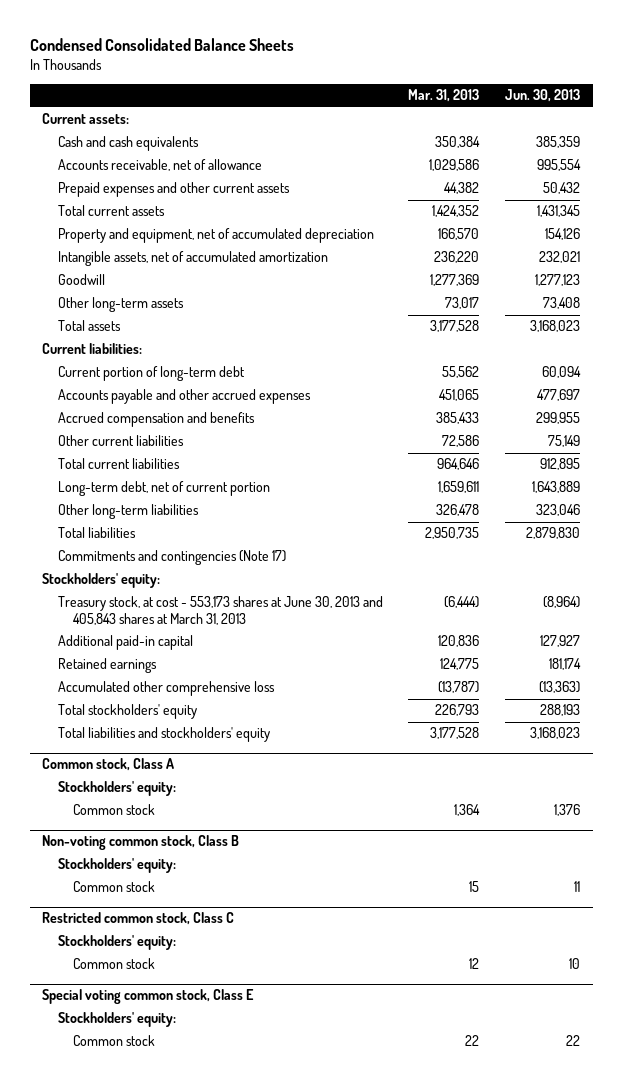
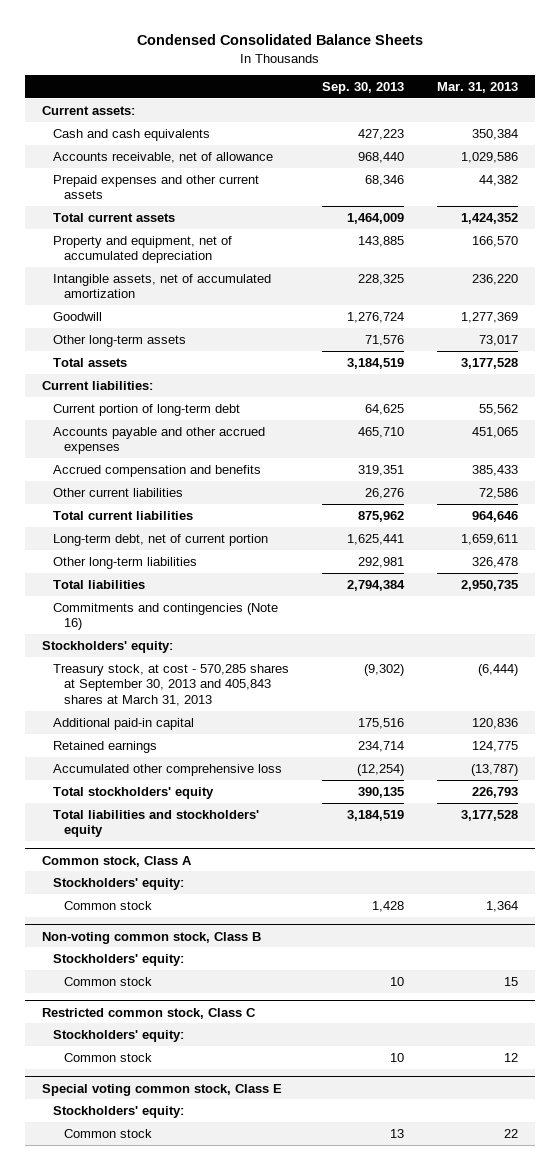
- | Mar. 31, 2013 | Jun. 30, 2013
+ | Sep. 30, 2013 | Mar. 31, 2013
- Commitments and contingencies (Note 17)
+ Commitments and contingencies (Note 16)
- Treasury stock, at cost - 553,173 shares at June 30, 2013 and 405,843 shares at March 31, 2013 | (6,444) | (8,964)
+ Treasury stock, at cost - 570,285 shares at September 30, 2013 and 405,843 shares at March 31, 2013 | (9,302) | (6,444)

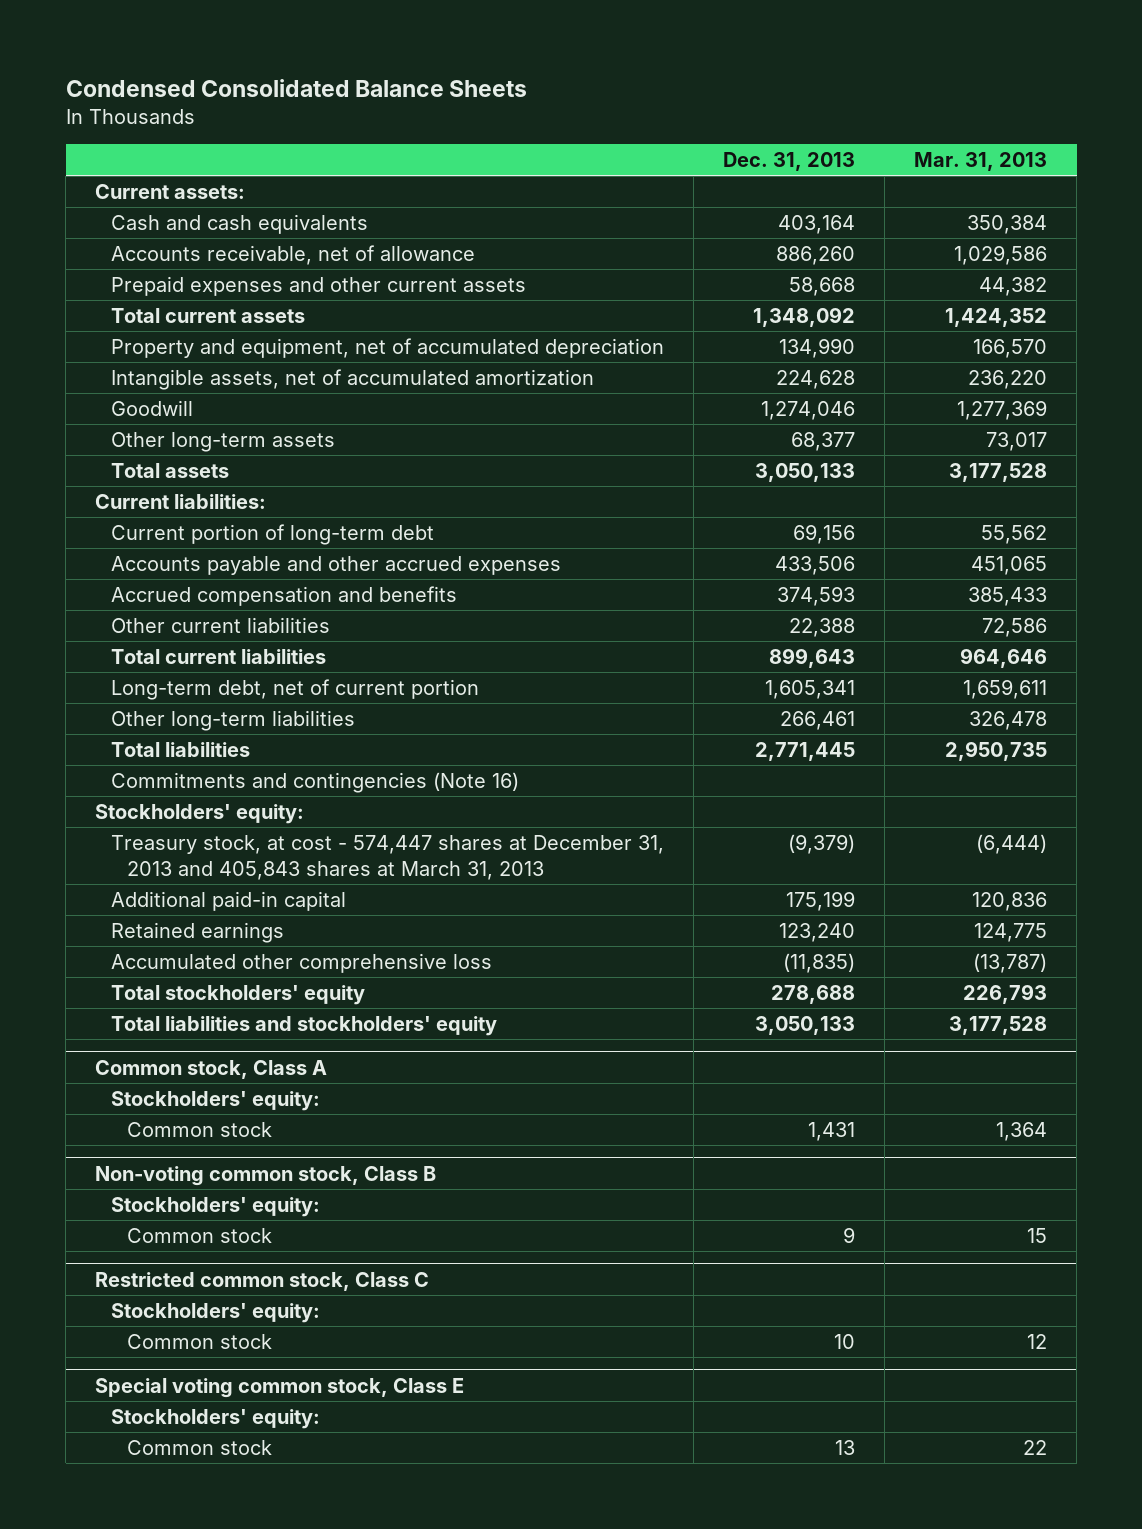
- | Sep. 30, 2013 | Mar. 31, 2013
+ | Dec. 31, 2013 | Mar. 31, 2013
- Treasury stock, at cost - 570,285 shares at September 30, 2013 and 405,843 shares at March 31, 2013 | (9,302) | (6,444)
+ Treasury stock, at cost - 574,447 shares at December 31, 2013 and 405,843 shares at March 31, 2013 | (9,379) | (6,444)

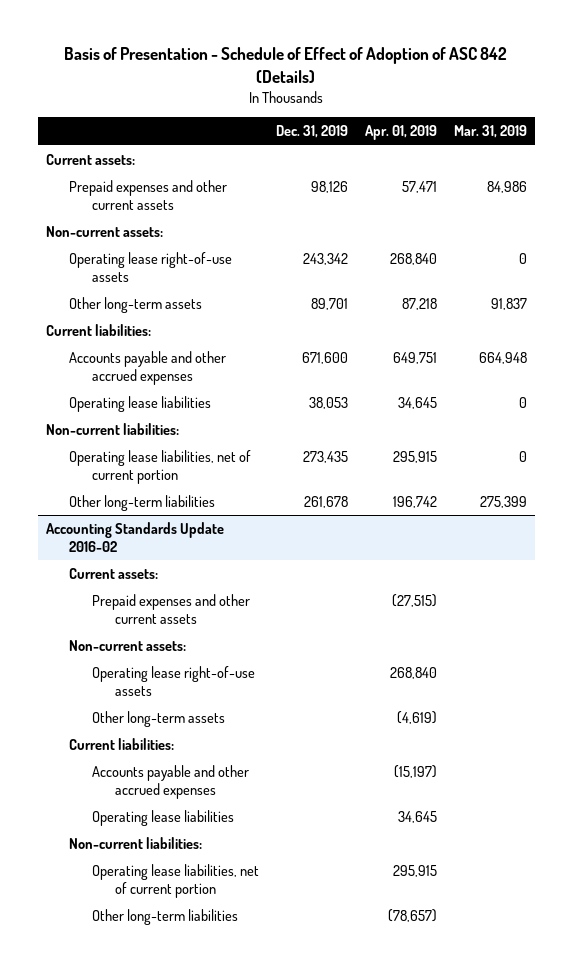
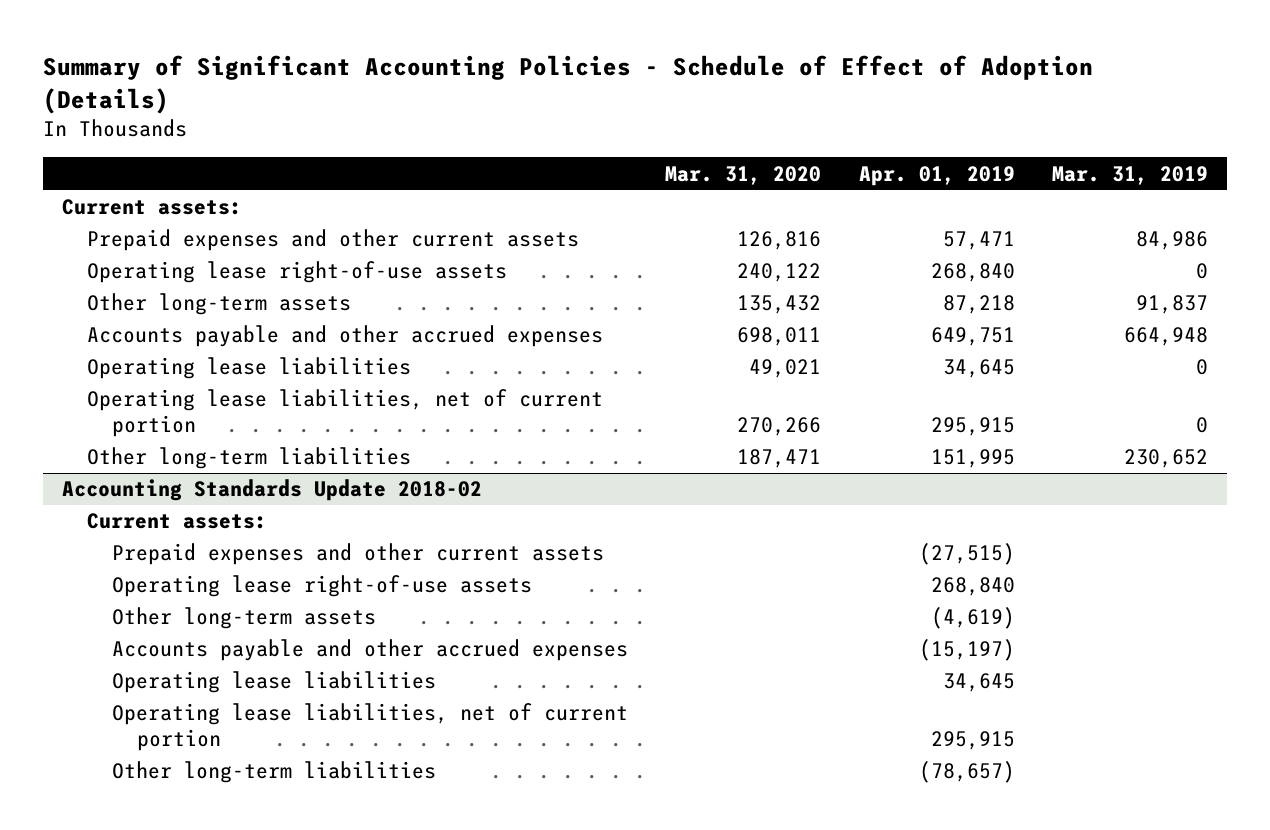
- Basis of Presentation - Schedule of Effect of Adoption of ASC 842 (Details)
+ Summary of Significant Accounting Policies - Schedule of Effect of Adoption (Details)
- | Dec. 31, 2019 | Apr. 01, 2019 | Mar. 31, 2019
+ | Mar. 31, 2020 | Apr. 01, 2019 | Mar. 31, 2019
- Non-current assets:
- Current liabilities:
- Non-current liabilities:
- Other long-term liabilities | 261,678 | 196,742 | 275,399
- Accounting Standards Update 2016-02
+ Other long-term liabilities | 187,471 | 151,995 | 230,652
+ Accounting Standards Update 2018-02
- Non-current assets:
- Current liabilities:
- Non-current liabilities:

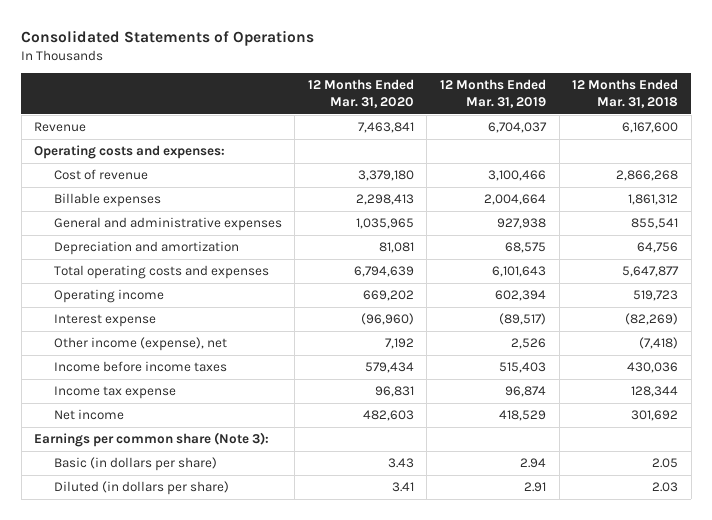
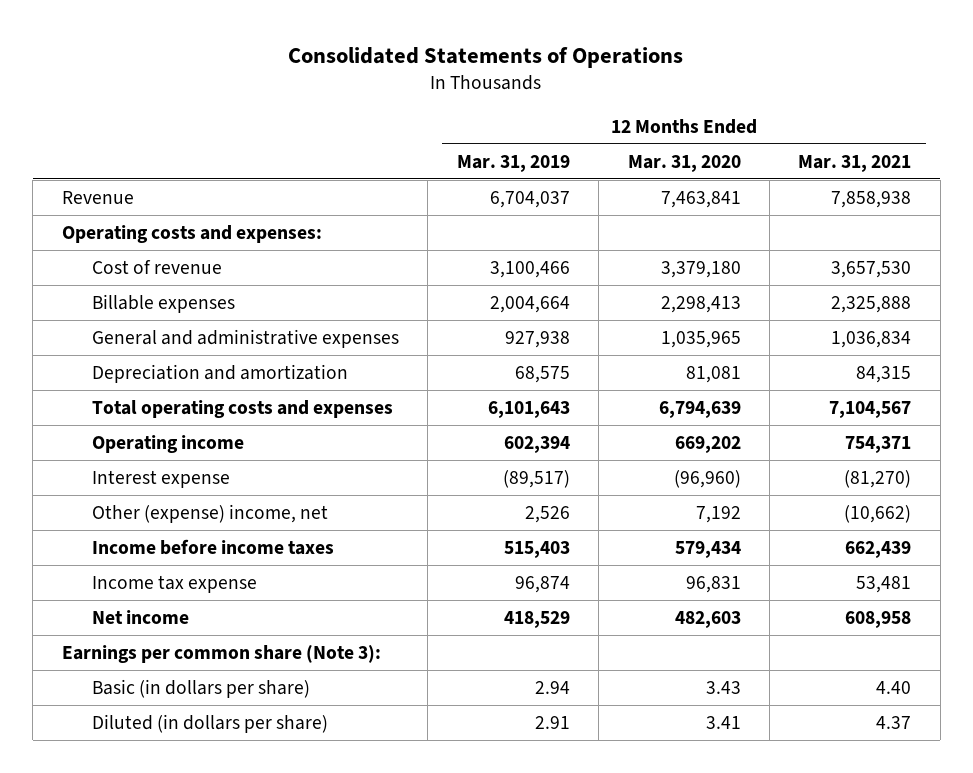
- | 12 Months Ended Mar. 31, 2020 | 12 Months Ended Mar. 31, 2019 | 12 Months Ended Mar. 31, 2018
+ | 12 Months Ended Mar. 31, 2019 | 12 Months Ended Mar. 31, 2020 | 12 Months Ended Mar. 31, 2021
- Other income (expense), net | 7,192 | 2,526 | (7,418)
+ Other (expense) income, net | 2,526 | 7,192 | (10,662)

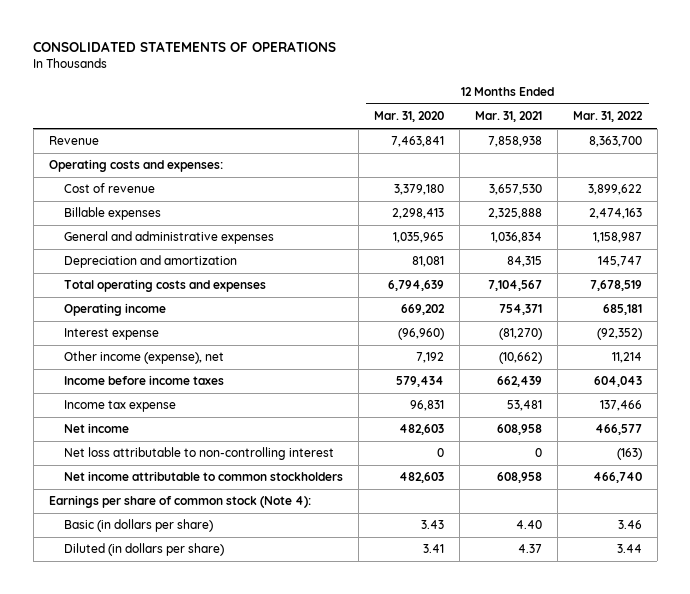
- Consolidated Statements of Operations
+ CONSOLIDATED STATEMENTS OF OPERATIONS
- | 12 Months Ended Mar. 31, 2019 | 12 Months Ended Mar. 31, 2020 | 12 Months Ended Mar. 31, 2021
+ | 12 Months Ended Mar. 31, 2020 | 12 Months Ended Mar. 31, 2021 | 12 Months Ended Mar. 31, 2022
- Other (expense) income, net | 2,526 | 7,192 | (10,662)
+ Other income (expense), net | 7,192 | (10,662) | 11,214
- Earnings per common share (Note 3):
+ Net loss attributable to non-controlling interest | 0 | 0 | (163)
+ Net income attributable to common stockholders | 482,603 | 608,958 | 466,740
+ Earnings per share of common stock (Note 4):

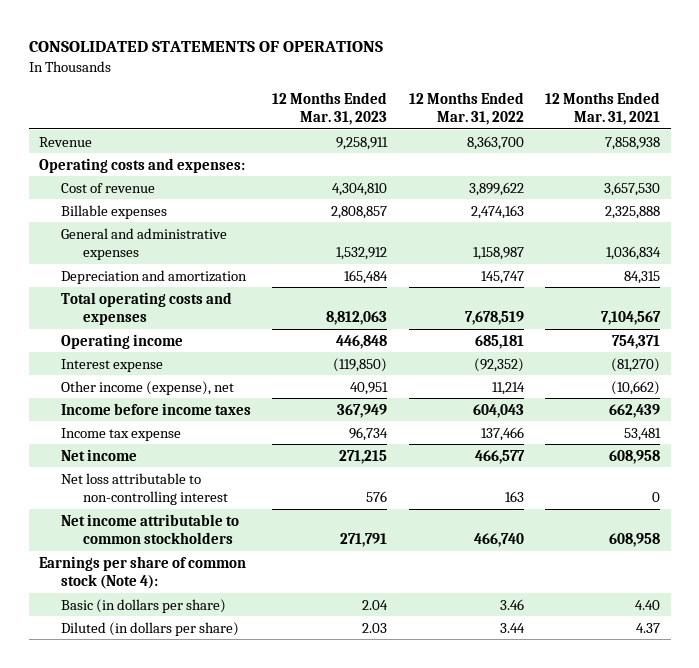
- | 12 Months Ended Mar. 31, 2020 | 12 Months Ended Mar. 31, 2021 | 12 Months Ended Mar. 31, 2022
+ | 12 Months Ended Mar. 31, 2023 | 12 Months Ended Mar. 31, 2022 | 12 Months Ended Mar. 31, 2021
- Net loss attributable to non-controlling interest | 0 | 0 | (163)
+ Net loss attributable to non-controlling interest | 576 | 163 | 0

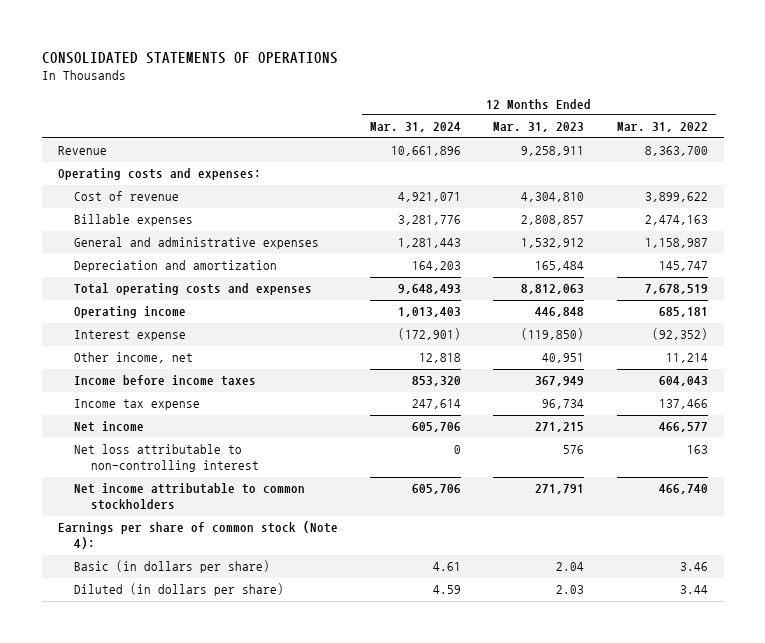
- | 12 Months Ended Mar. 31, 2023 | 12 Months Ended Mar. 31, 2022 | 12 Months Ended Mar. 31, 2021
+ | 12 Months Ended Mar. 31, 2024 | 12 Months Ended Mar. 31, 2023 | 12 Months Ended Mar. 31, 2022
- Other income (expense), net | 40,951 | 11,214 | (10,662)
+ Other income, net | 12,818 | 40,951 | 11,214

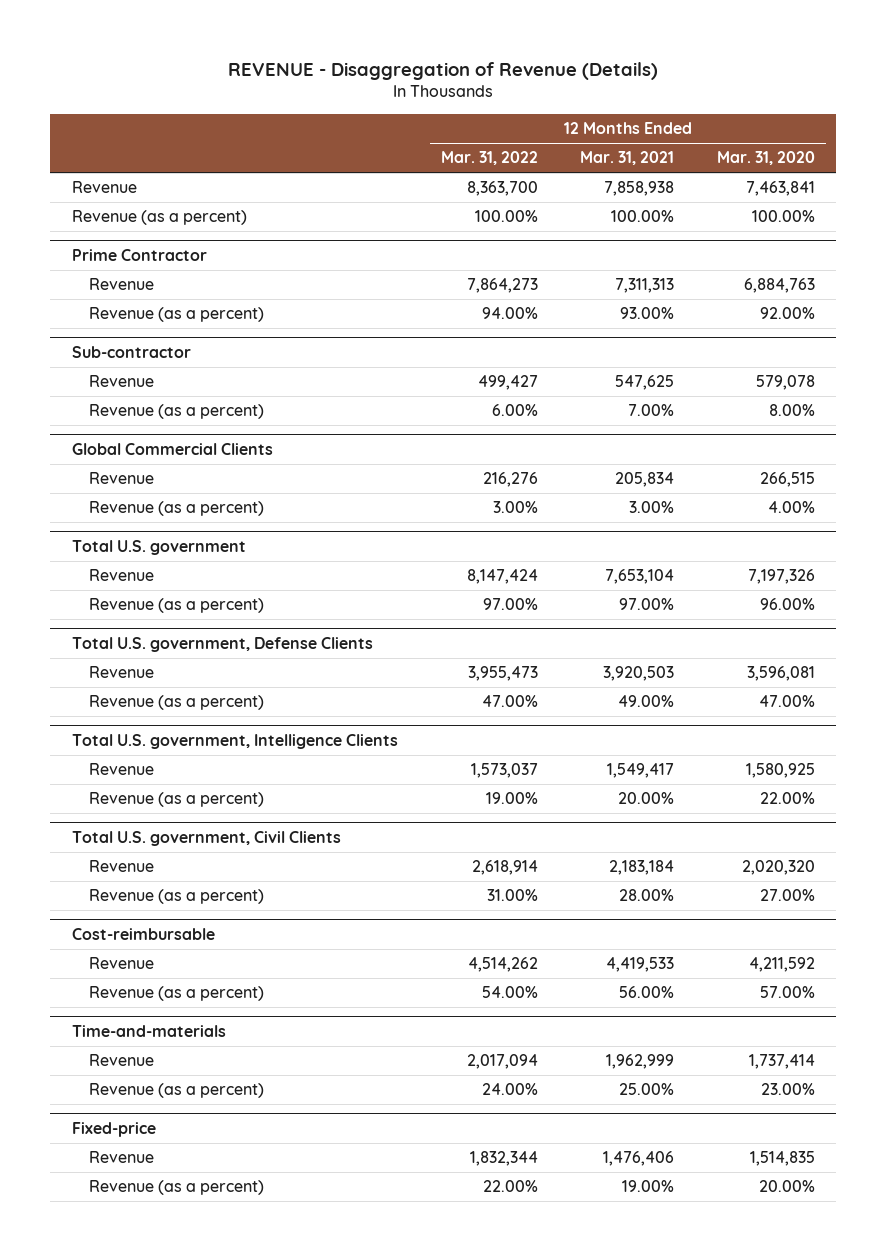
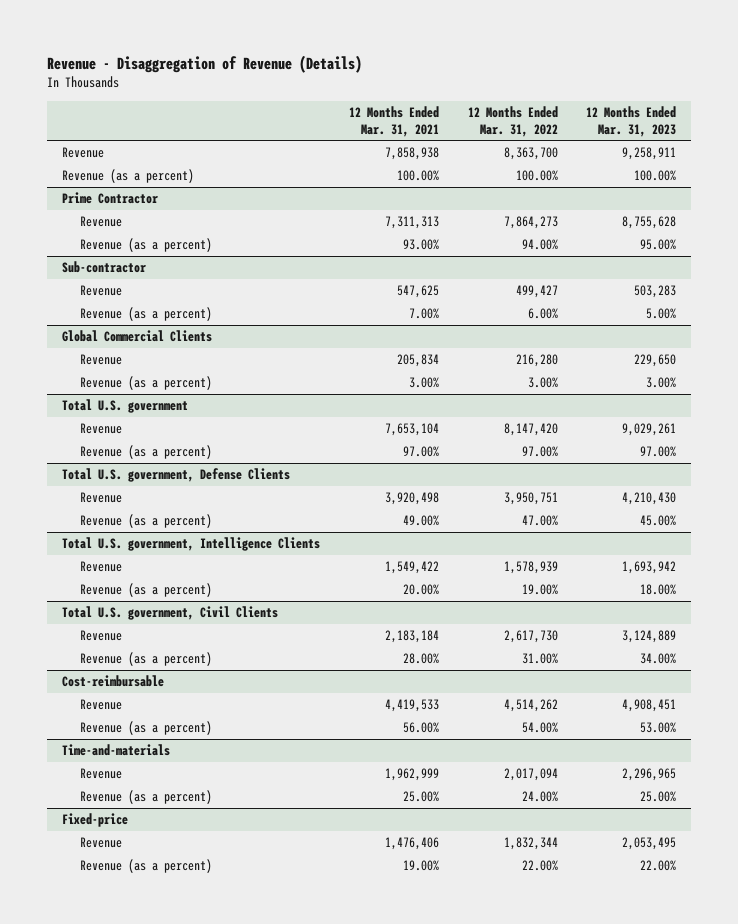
- REVENUE - Disaggregation of Revenue (Details)
+ Revenue - Disaggregation of Revenue (Details)
- | 12 Months Ended Mar. 31, 2022 | 12 Months Ended Mar. 31, 2021 | 12 Months Ended Mar. 31, 2020
+ | 12 Months Ended Mar. 31, 2021 | 12 Months Ended Mar. 31, 2022 | 12 Months Ended Mar. 31, 2023
@ Global Commercial Clients
- Revenue | 216,276 | 205,834 | 266,515
+ Revenue | 205,834 | 216,280 | 229,650
@ Total U.S. government
- Revenue | 8,147,424 | 7,653,104 | 7,197,326
+ Revenue | 7,653,104 | 8,147,420 | 9,029,261
@ Total U.S. government, Defense Clients
- Revenue | 3,955,473 | 3,920,503 | 3,596,081
+ Revenue | 3,920,498 | 3,950,751 | 4,210,430
@ Total U.S. government, Intelligence Clients
- Revenue | 1,573,037 | 1,549,417 | 1,580,925
+ Revenue | 1,549,422 | 1,578,939 | 1,693,942
@ Total U.S. government, Civil Clients
- Revenue | 2,618,914 | 2,183,184 | 2,020,320
+ Revenue | 2,183,184 | 2,617,730 | 3,124,889

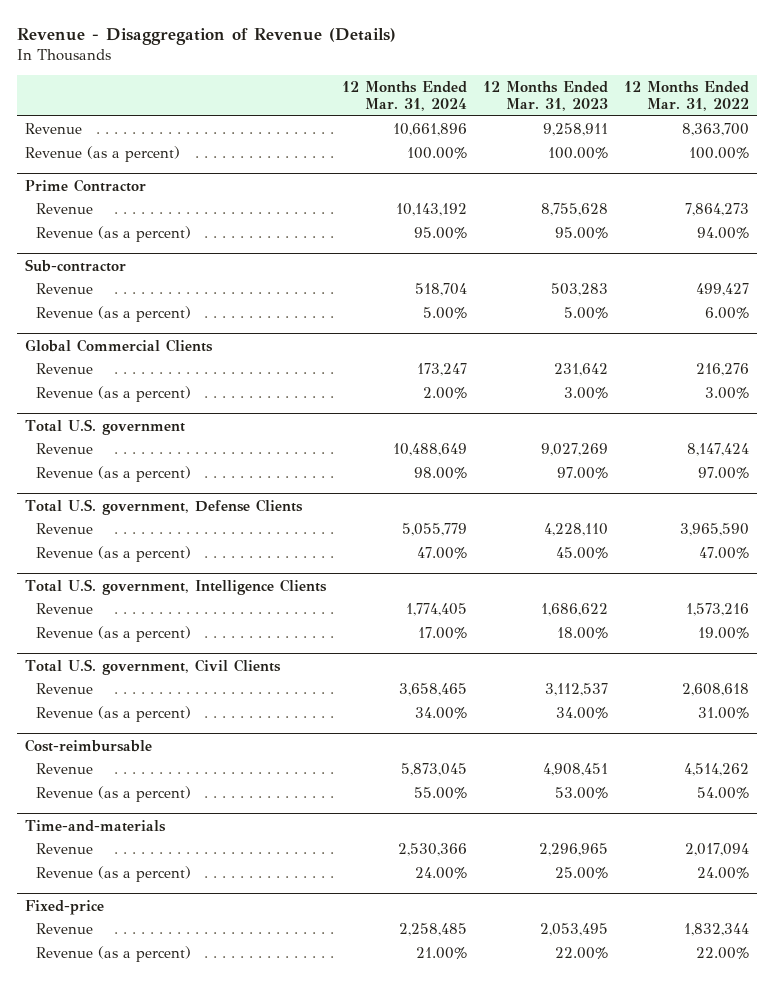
- | 12 Months Ended Mar. 31, 2021 | 12 Months Ended Mar. 31, 2022 | 12 Months Ended Mar. 31, 2023
+ | 12 Months Ended Mar. 31, 2024 | 12 Months Ended Mar. 31, 2023 | 12 Months Ended Mar. 31, 2022
@ Global Commercial Clients
- Revenue | 205,834 | 216,280 | 229,650
+ Revenue | 173,247 | 231,642 | 216,276
@ Total U.S. government
- Revenue | 7,653,104 | 8,147,420 | 9,029,261
+ Revenue | 10,488,649 | 9,027,269 | 8,147,424
@ Total U.S. government, Defense Clients
- Revenue | 3,920,498 | 3,950,751 | 4,210,430
+ Revenue | 5,055,779 | 4,228,110 | 3,965,590
@ Total U.S. government, Intelligence Clients
- Revenue | 1,549,422 | 1,578,939 | 1,693,942
+ Revenue | 1,774,405 | 1,686,622 | 1,573,216
@ Total U.S. government, Civil Clients
- Revenue | 2,183,184 | 2,617,730 | 3,124,889
+ Revenue | 3,658,465 | 3,112,537 | 2,608,618

